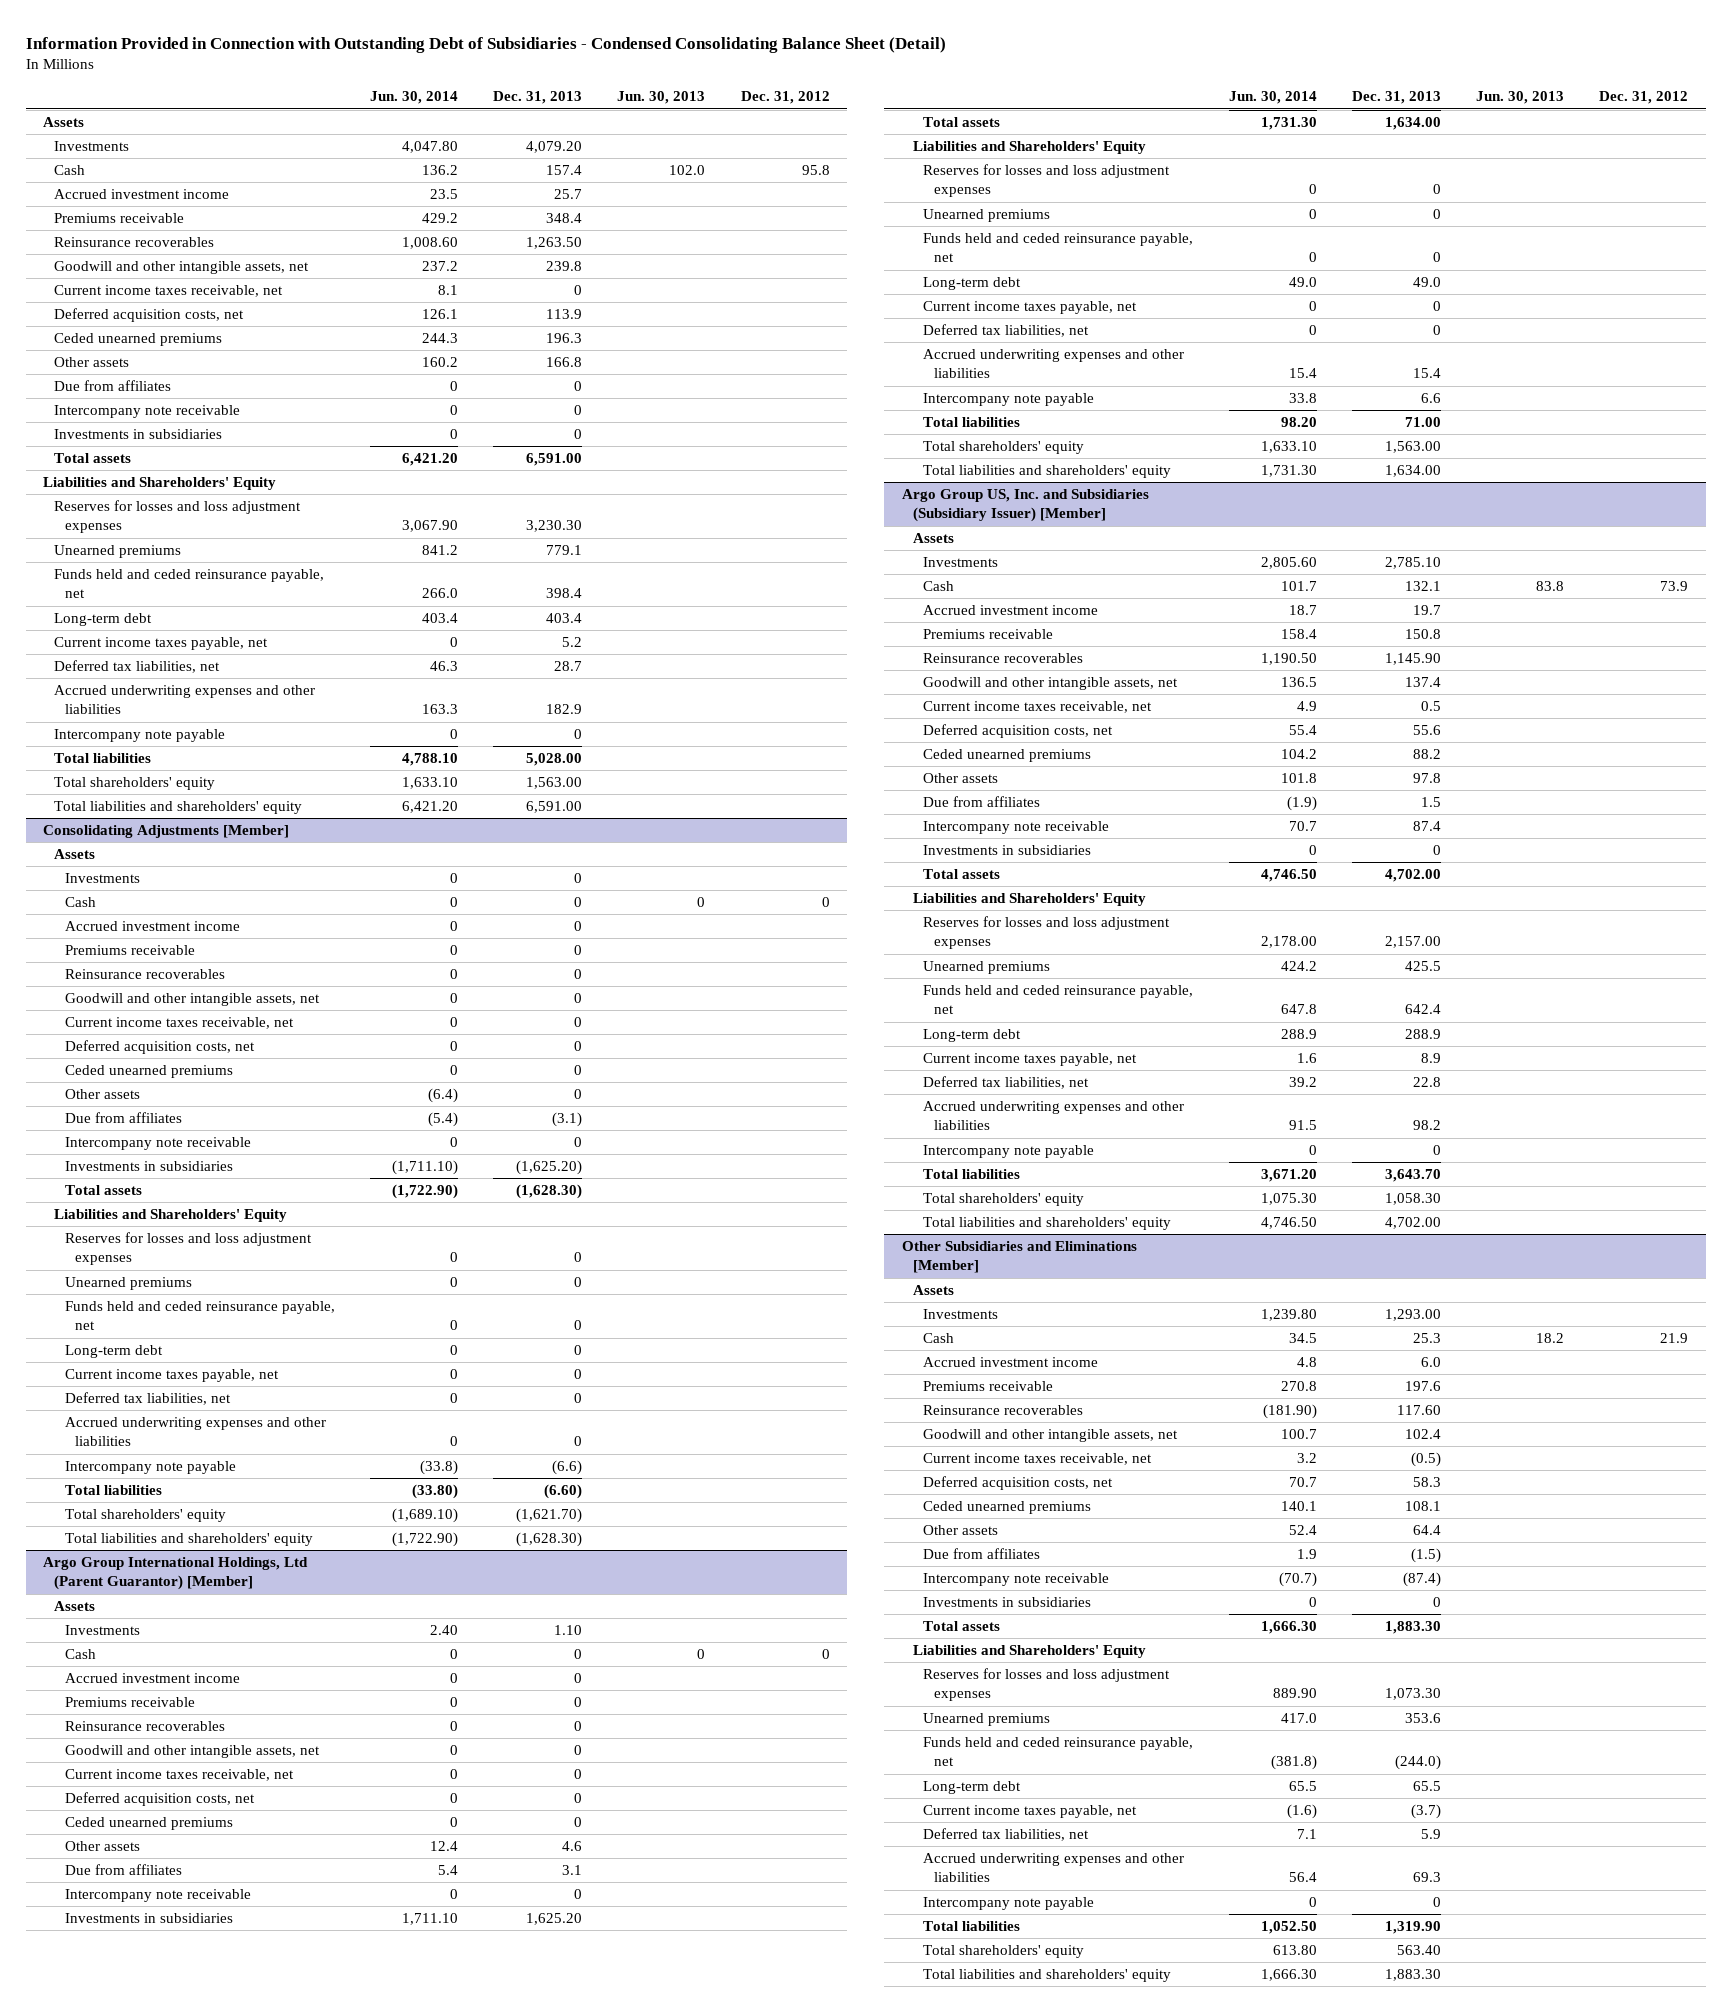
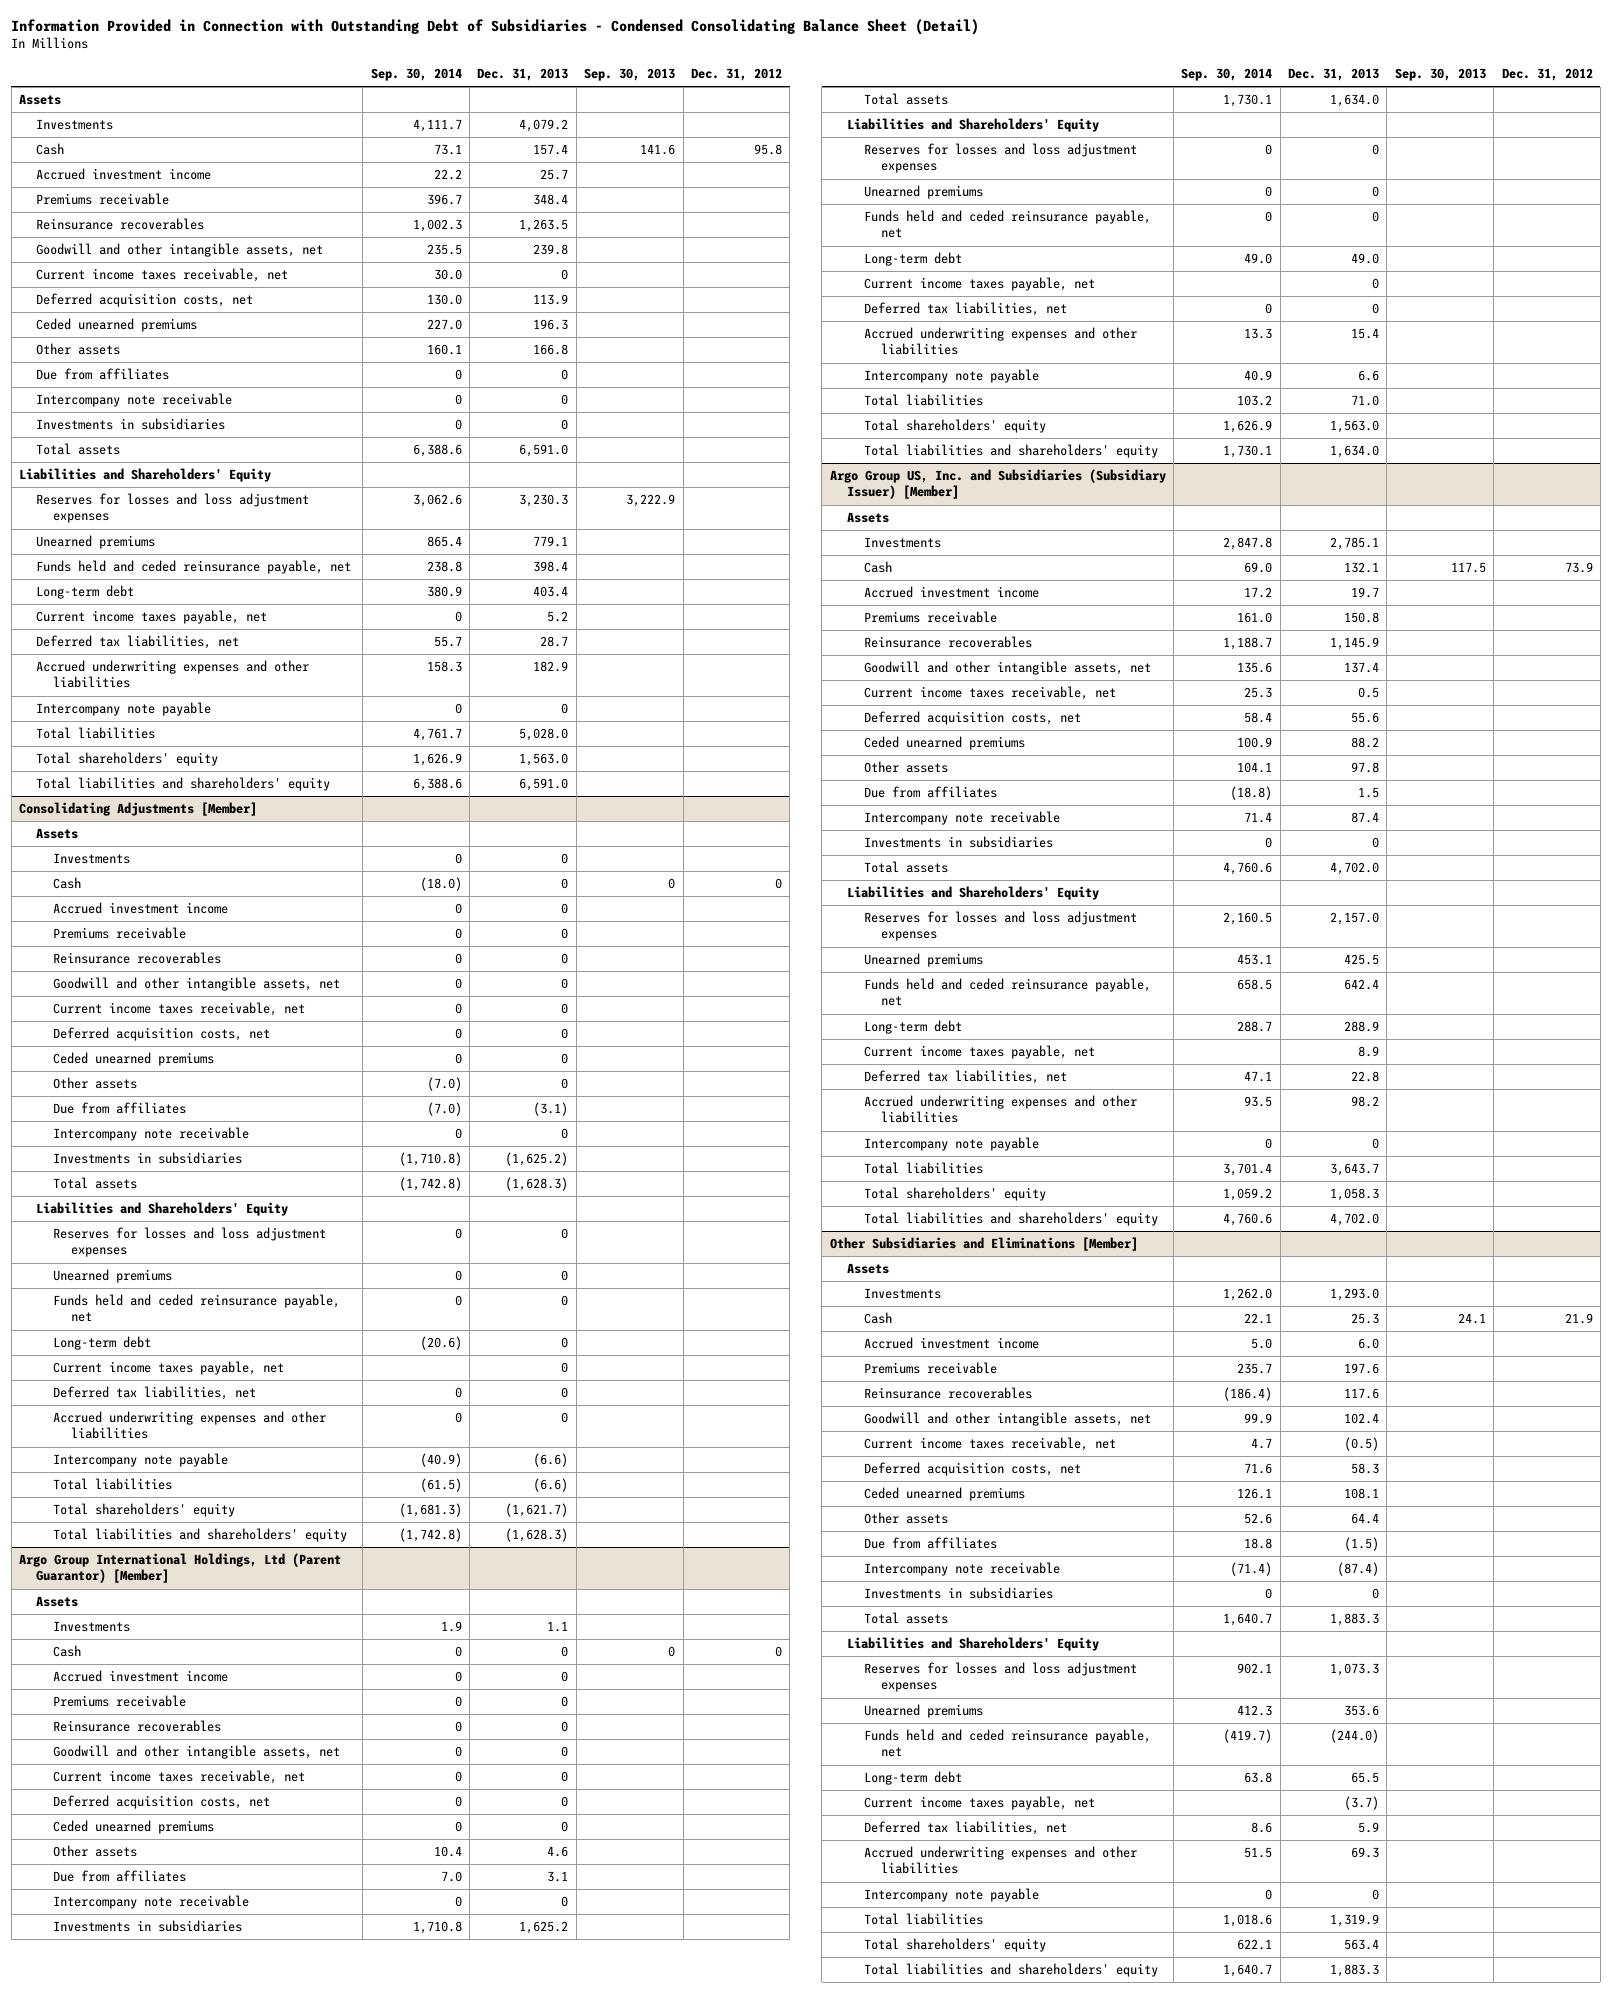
- | Jun. 30, 2014 | Dec. 31, 2013 | Jun. 30, 2013 | Dec. 31, 2012
+ | Sep. 30, 2014 | Dec. 31, 2013 | Sep. 30, 2013 | Dec. 31, 2012
- Investments | 4,047.80 | 4,079.20 | |
+ Investments | 4,111.7 | 4,079.2 | |
- Reinsurance recoverables | 1,008.60 | 1,263.50 | |
+ Reinsurance recoverables | 1,002.3 | 1,263.5 | |
- Total assets | 6,421.20 | 6,591.00 | |
+ Total assets | 6,388.6 | 6,591.0 | |
- Reserves for losses and loss adjustment expenses | 3,067.90 | 3,230.30 | |
+ Reserves for losses and loss adjustment expenses | 3,062.6 | 3,230.3 | 3,222.9 |
- Total liabilities | 4,788.10 | 5,028.00 | |
- Total shareholders' equity | 1,633.10 | 1,563.00 | |
- Total liabilities and shareholders' equity | 6,421.20 | 6,591.00 | |
+ Total liabilities | 4,761.7 | 5,028.0 | |
+ Total shareholders' equity | 1,626.9 | 1,563.0 | |
+ Total liabilities and shareholders' equity | 6,388.6 | 6,591.0 | |
@ Consolidating Adjustments [Member]
- Investments in subsidiaries | (1,711.10) | (1,625.20) | |
- Total assets | (1,722.90) | (1,628.30) | |
+ Investments in subsidiaries | (1,710.8) | (1,625.2) | |
+ Total assets | (1,742.8) | (1,628.3) | |
- Total liabilities | (33.80) | (6.60) | |
- Total shareholders' equity | (1,689.10) | (1,621.70) | |
- Total liabilities and shareholders' equity | (1,722.90) | (1,628.30) | |
+ Total liabilities | (61.5) | (6.6) | |
+ Total shareholders' equity | (1,681.3) | (1,621.7) | |
+ Total liabilities and shareholders' equity | (1,742.8) | (1,628.3) | |
@ Argo Group International Holdings, Ltd (Parent Guarantor) [Member]
- Investments | 2.40 | 1.10 | |
+ Investments | 1.9 | 1.1 | |
- Investments in subsidiaries | 1,711.10 | 1,625.20 | |
- Total assets | 1,731.30 | 1,634.00 | |
+ Investments in subsidiaries | 1,710.8 | 1,625.2 | |
+ Total assets | 1,730.1 | 1,634.0 | |
- Total liabilities | 98.20 | 71.00 | |
- Total shareholders' equity | 1,633.10 | 1,563.00 | |
- Total liabilities and shareholders' equity | 1,731.30 | 1,634.00 | |
+ Total liabilities | 103.2 | 71.0 | |
+ Total shareholders' equity | 1,626.9 | 1,563.0 | |
+ Total liabilities and shareholders' equity | 1,730.1 | 1,634.0 | |
@ Argo Group US, Inc. and Subsidiaries (Subsidiary Issuer) [Member]
- Investments | 2,805.60 | 2,785.10 | |
+ Investments | 2,847.8 | 2,785.1 | |
- Reinsurance recoverables | 1,190.50 | 1,145.90 | |
+ Reinsurance recoverables | 1,188.7 | 1,145.9 | |
- Total assets | 4,746.50 | 4,702.00 | |
+ Total assets | 4,760.6 | 4,702.0 | |
- Reserves for losses and loss adjustment expenses | 2,178.00 | 2,157.00 | |
+ Reserves for losses and loss adjustment expenses | 2,160.5 | 2,157.0 | |
- Total liabilities | 3,671.20 | 3,643.70 | |
- Total shareholders' equity | 1,075.30 | 1,058.30 | |
- Total liabilities and shareholders' equity | 4,746.50 | 4,702.00 | |
+ Total liabilities | 3,701.4 | 3,643.7 | |
+ Total shareholders' equity | 1,059.2 | 1,058.3 | |
+ Total liabilities and shareholders' equity | 4,760.6 | 4,702.0 | |
@ Other Subsidiaries and Eliminations [Member]
- Investments | 1,239.80 | 1,293.00 | |
+ Investments | 1,262.0 | 1,293.0 | |
- Reinsurance recoverables | (181.90) | 117.60 | |
+ Reinsurance recoverables | (186.4) | 117.6 | |
- Total assets | 1,666.30 | 1,883.30 | |
+ Total assets | 1,640.7 | 1,883.3 | |
- Reserves for losses and loss adjustment expenses | 889.90 | 1,073.30 | |
+ Reserves for losses and loss adjustment expenses | 902.1 | 1,073.3 | |
- Total liabilities | 1,052.50 | 1,319.90 | |
- Total shareholders' equity | 613.80 | 563.40 | |
- Total liabilities and shareholders' equity | 1,666.30 | 1,883.30 | |
+ Total liabilities | 1,018.6 | 1,319.9 | |
+ Total shareholders' equity | 622.1 | 563.4 | |
+ Total liabilities and shareholders' equity | 1,640.7 | 1,883.3 | |

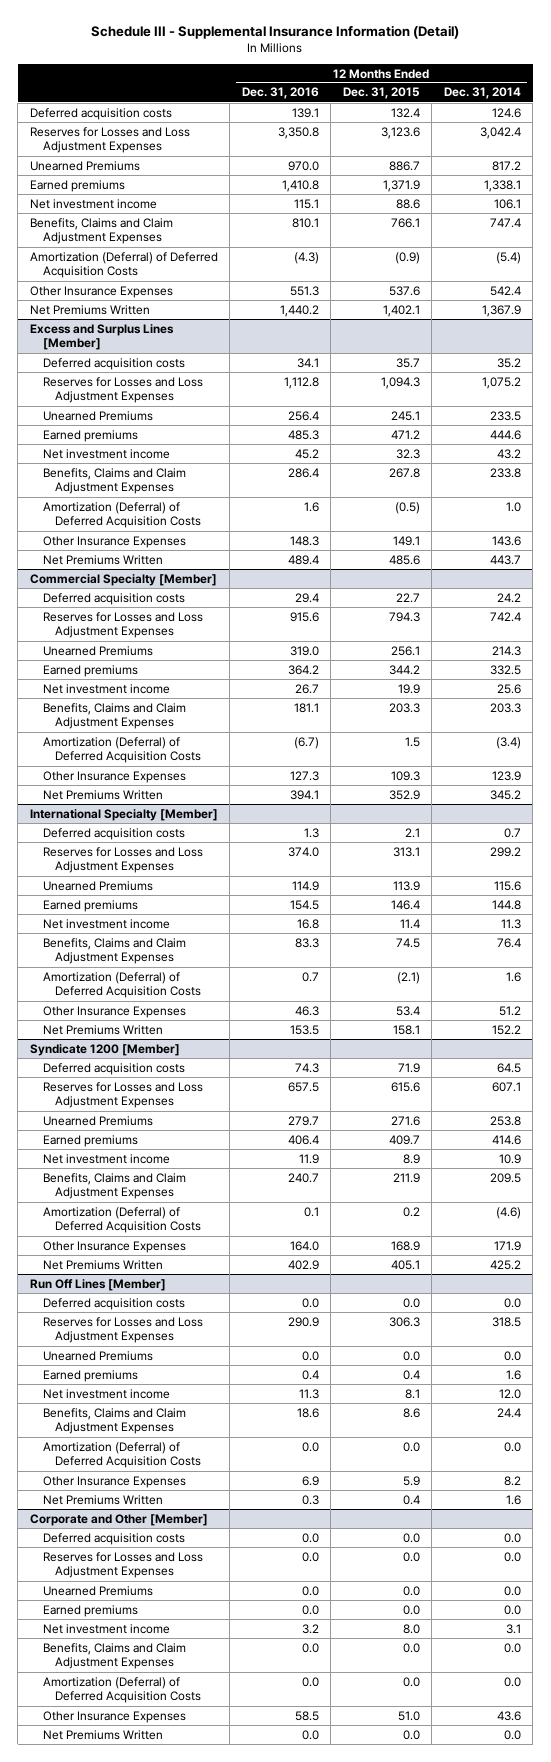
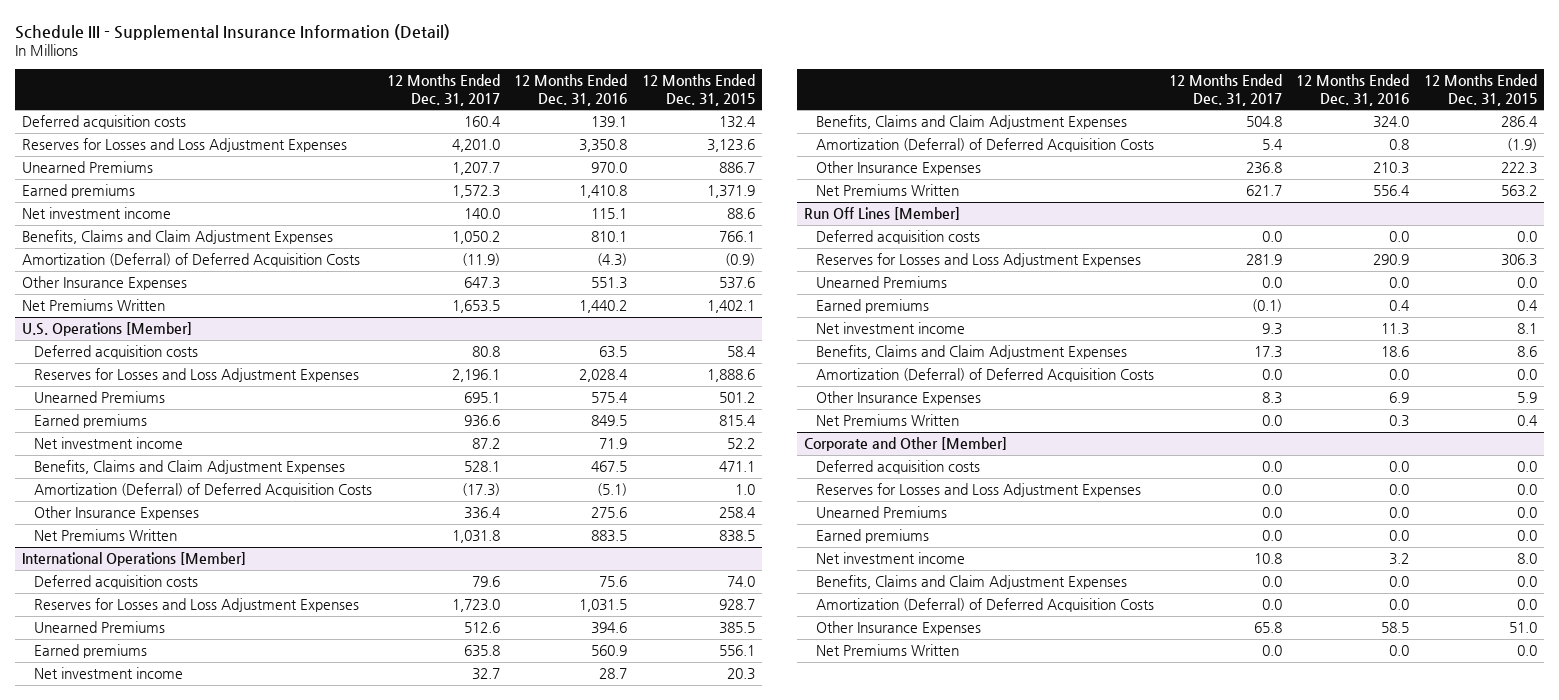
- | 12 Months Ended Dec. 31, 2016 | 12 Months Ended Dec. 31, 2015 | 12 Months Ended Dec. 31, 2014
+ | 12 Months Ended Dec. 31, 2017 | 12 Months Ended Dec. 31, 2016 | 12 Months Ended Dec. 31, 2015
- Excess and Surplus Lines [Member]
- Deferred acquisition costs | 34.1 | 35.7 | 35.2
- Reserves for Losses and Loss Adjustment Expenses | 1,112.8 | 1,094.3 | 1,075.2
- Unearned Premiums | 256.4 | 245.1 | 233.5
- Earned premiums | 485.3 | 471.2 | 444.6
- Net investment income | 45.2 | 32.3 | 43.2
- Benefits, Claims and Claim Adjustment Expenses | 286.4 | 267.8 | 233.8
- Amortization (Deferral) of Deferred Acquisition Costs | 1.6 | (0.5) | 1.0
- Other Insurance Expenses | 148.3 | 149.1 | 143.6
- Net Premiums Written | 489.4 | 485.6 | 443.7
- Commercial Specialty [Member]
- Deferred acquisition costs | 29.4 | 22.7 | 24.2
- Reserves for Losses and Loss Adjustment Expenses | 915.6 | 794.3 | 742.4
- Unearned Premiums | 319.0 | 256.1 | 214.3
- Earned premiums | 364.2 | 344.2 | 332.5
- Net investment income | 26.7 | 19.9 | 25.6
- Benefits, Claims and Claim Adjustment Expenses | 181.1 | 203.3 | 203.3
- Amortization (Deferral) of Deferred Acquisition Costs | (6.7) | 1.5 | (3.4)
- Other Insurance Expenses | 127.3 | 109.3 | 123.9
- Net Premiums Written | 394.1 | 352.9 | 345.2
- International Specialty [Member]
- Deferred acquisition costs | 1.3 | 2.1 | 0.7
- Reserves for Losses and Loss Adjustment Expenses | 374.0 | 313.1 | 299.2
- Unearned Premiums | 114.9 | 113.9 | 115.6
- Earned premiums | 154.5 | 146.4 | 144.8
- Net investment income | 16.8 | 11.4 | 11.3
- Benefits, Claims and Claim Adjustment Expenses | 83.3 | 74.5 | 76.4
- Amortization (Deferral) of Deferred Acquisition Costs | 0.7 | (2.1) | 1.6
- Other Insurance Expenses | 46.3 | 53.4 | 51.2
- Net Premiums Written | 153.5 | 158.1 | 152.2
- Syndicate 1200 [Member]
- Deferred acquisition costs | 74.3 | 71.9 | 64.5
- Reserves for Losses and Loss Adjustment Expenses | 657.5 | 615.6 | 607.1
- Unearned Premiums | 279.7 | 271.6 | 253.8
- Earned premiums | 406.4 | 409.7 | 414.6
- Net investment income | 11.9 | 8.9 | 10.9
- Benefits, Claims and Claim Adjustment Expenses | 240.7 | 211.9 | 209.5
- Amortization (Deferral) of Deferred Acquisition Costs | 0.1 | 0.2 | (4.6)
- Other Insurance Expenses | 164.0 | 168.9 | 171.9
- Net Premiums Written | 402.9 | 405.1 | 425.2
+ U.S. Operations [Member]
+ Deferred acquisition costs | 80.8 | 63.5 | 58.4
+ Reserves for Losses and Loss Adjustment Expenses | 2,196.1 | 2,028.4 | 1,888.6
+ Unearned Premiums | 695.1 | 575.4 | 501.2
+ Earned premiums | 936.6 | 849.5 | 815.4
+ Net investment income | 87.2 | 71.9 | 52.2
+ Benefits, Claims and Claim Adjustment Expenses | 528.1 | 467.5 | 471.1
+ Amortization (Deferral) of Deferred Acquisition Costs | (17.3) | (5.1) | 1.0
+ Other Insurance Expenses | 336.4 | 275.6 | 258.4
+ Net Premiums Written | 1,031.8 | 883.5 | 838.5
+ International Operations [Member]
+ Deferred acquisition costs | 79.6 | 75.6 | 74.0
+ Reserves for Losses and Loss Adjustment Expenses | 1,723.0 | 1,031.5 | 928.7
+ Unearned Premiums | 512.6 | 394.6 | 385.5
+ Earned premiums | 635.8 | 560.9 | 556.1
+ Net investment income | 32.7 | 28.7 | 20.3
+ Benefits, Claims and Claim Adjustment Expenses | 504.8 | 324.0 | 286.4
+ Amortization (Deferral) of Deferred Acquisition Costs | 5.4 | 0.8 | (1.9)
+ Other Insurance Expenses | 236.8 | 210.3 | 222.3
+ Net Premiums Written | 621.7 | 556.4 | 563.2

